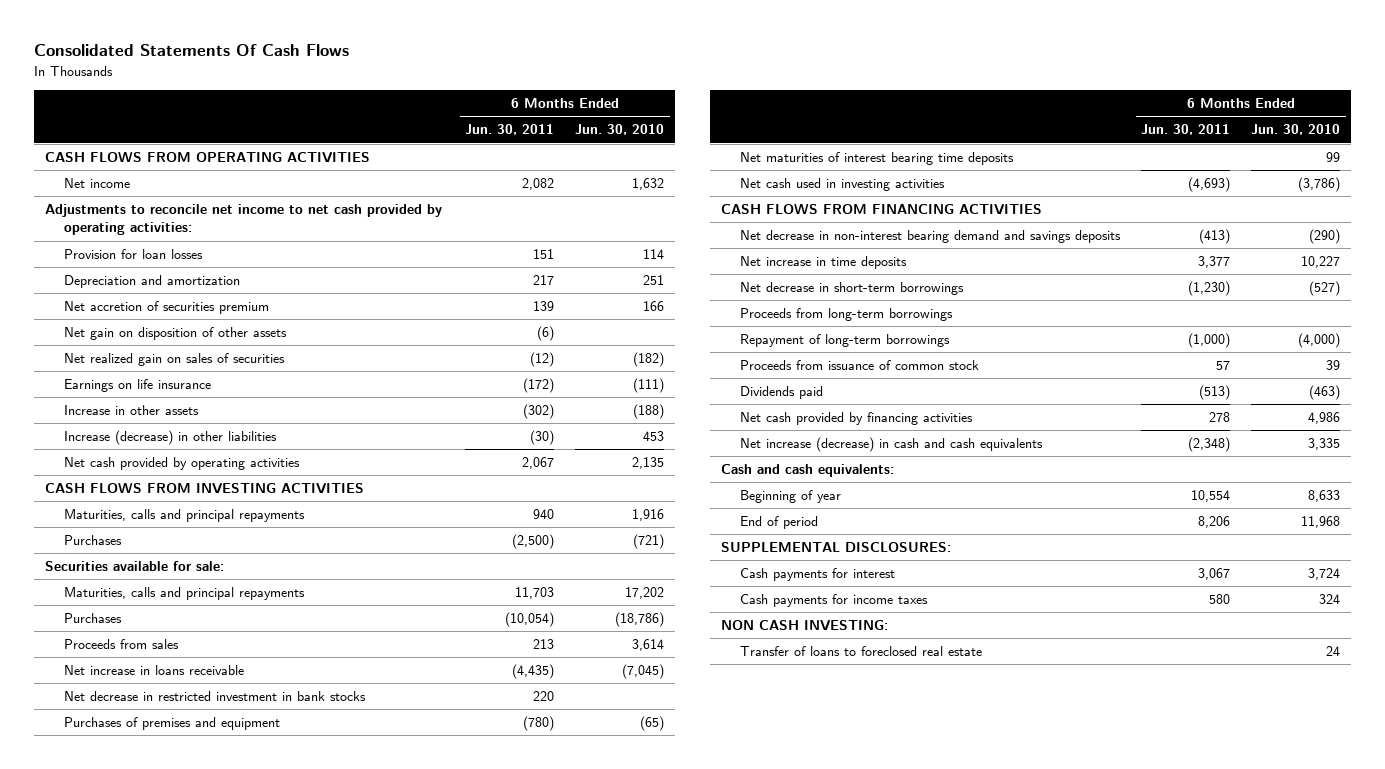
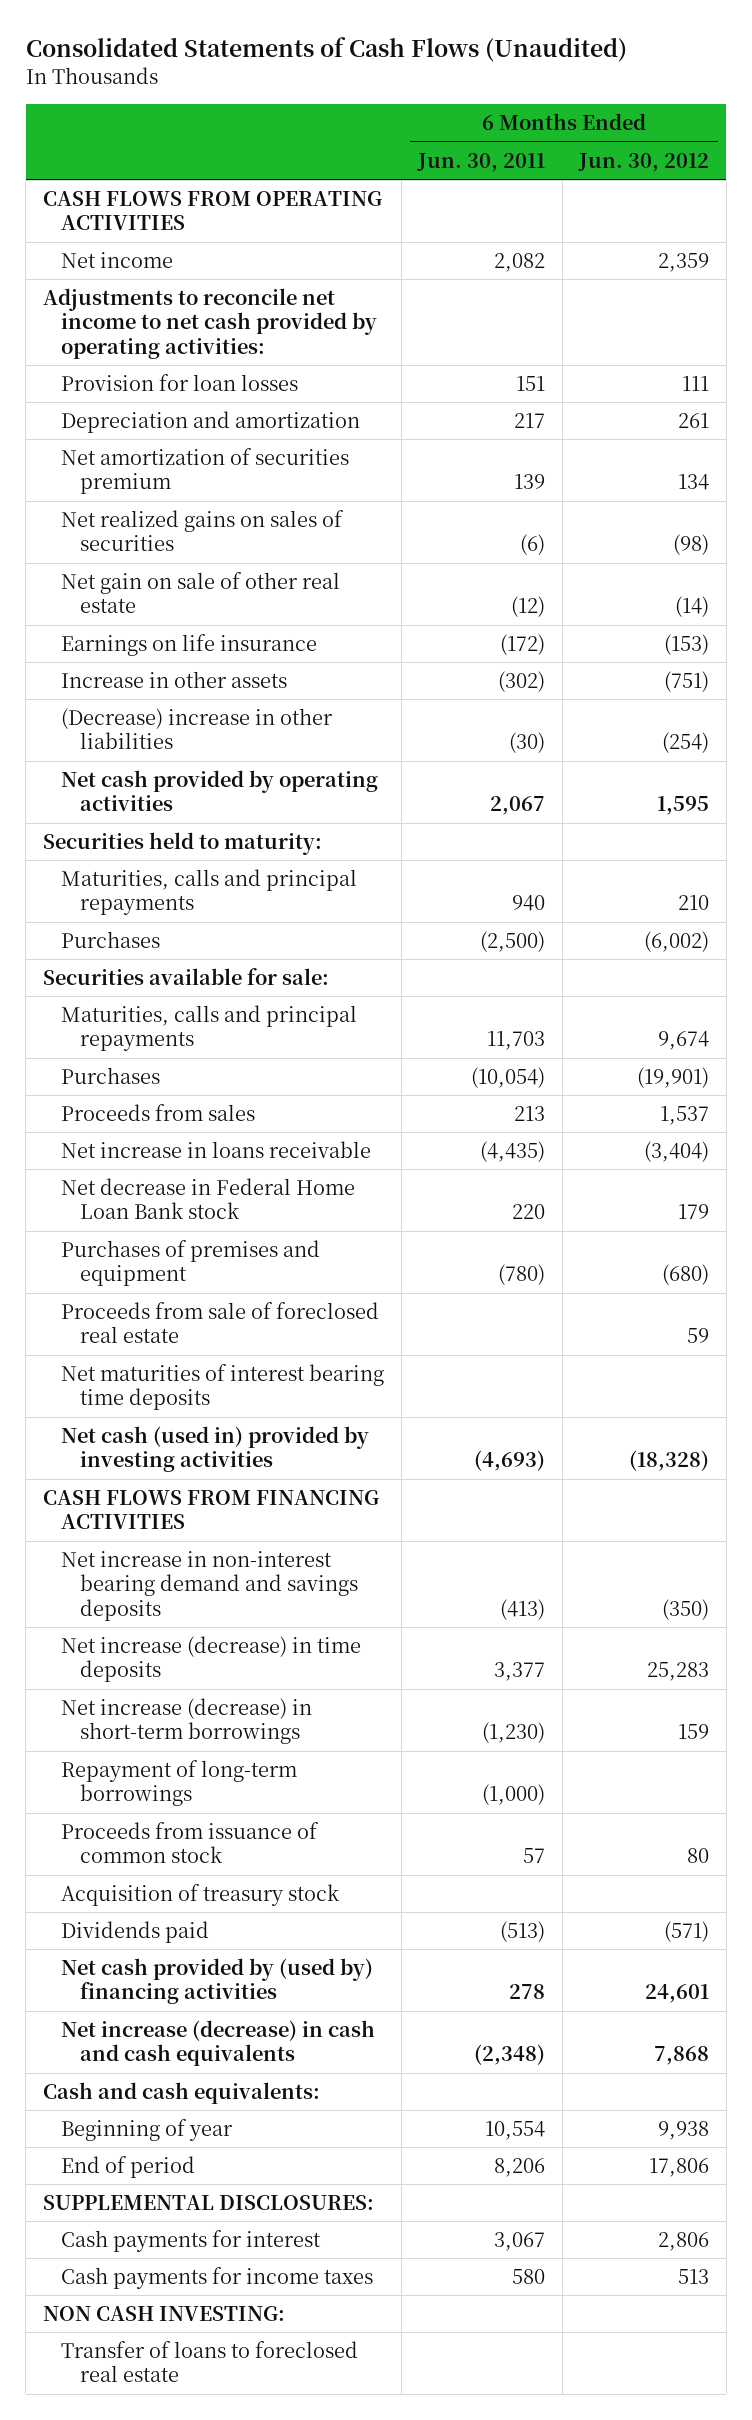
- Consolidated Statements Of Cash Flows
+ Consolidated Statements of Cash Flows (Unaudited)
- | 6 Months Ended Jun. 30, 2011 | 6 Months Ended Jun. 30, 2010
+ | 6 Months Ended Jun. 30, 2011 | 6 Months Ended Jun. 30, 2012
- Net accretion of securities premium | 139 | 166
- Net gain on disposition of other assets | (6) |
- Net realized gain on sales of securities | (12) | (182)
+ Net amortization of securities premium | 139 | 134
+ Net realized gains on sales of securities | (6) | (98)
+ Net gain on sale of other real estate | (12) | (14)
- Increase (decrease) in other liabilities | (30) | 453
+ (Decrease) increase in other liabilities | (30) | (254)
- CASH FLOWS FROM INVESTING ACTIVITIES
+ Securities held to maturity:
- Net decrease in restricted investment in bank stocks | 220 |
+ Net decrease in Federal Home Loan Bank stock | 220 | 179
+ Proceeds from sale of foreclosed real estate | | 59
- Net cash used in investing activities | (4,693) | (3,786)
+ Net cash (used in) provided by investing activities | (4,693) | (18,328)
- Net decrease in non-interest bearing demand and savings deposits | (413) | (290)
- Net increase in time deposits | 3,377 | 10,227
- Net decrease in short-term borrowings | (1,230) | (527)
- Proceeds from long-term borrowings
+ Net increase in non-interest bearing demand and savings deposits | (413) | (350)
+ Net increase (decrease) in time deposits | 3,377 | 25,283
+ Net increase (decrease) in short-term borrowings | (1,230) | 159
+ Acquisition of treasury stock
- Net cash provided by financing activities | 278 | 4,986
+ Net cash provided by (used by) financing activities | 278 | 24,601

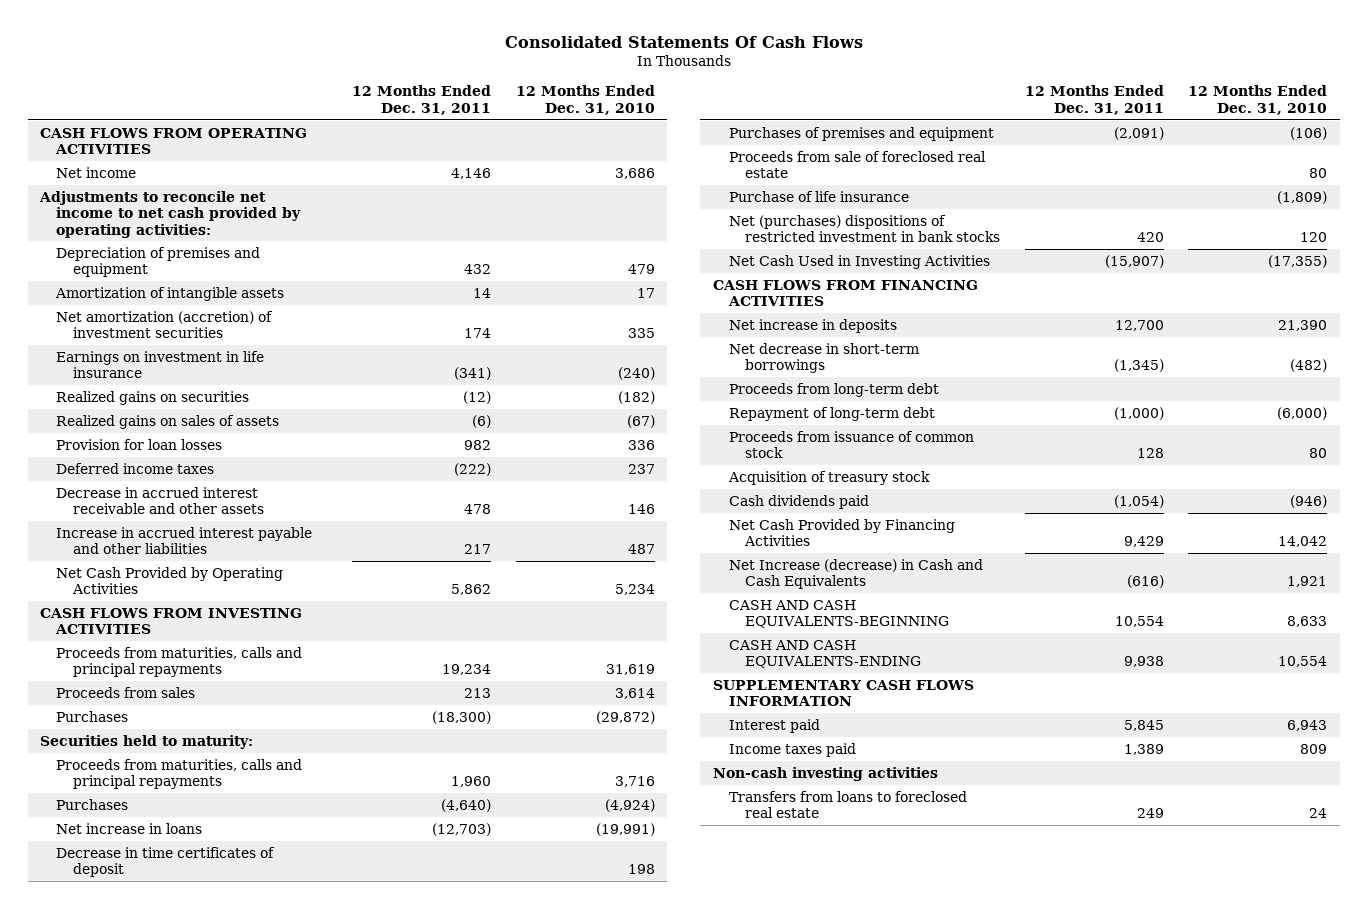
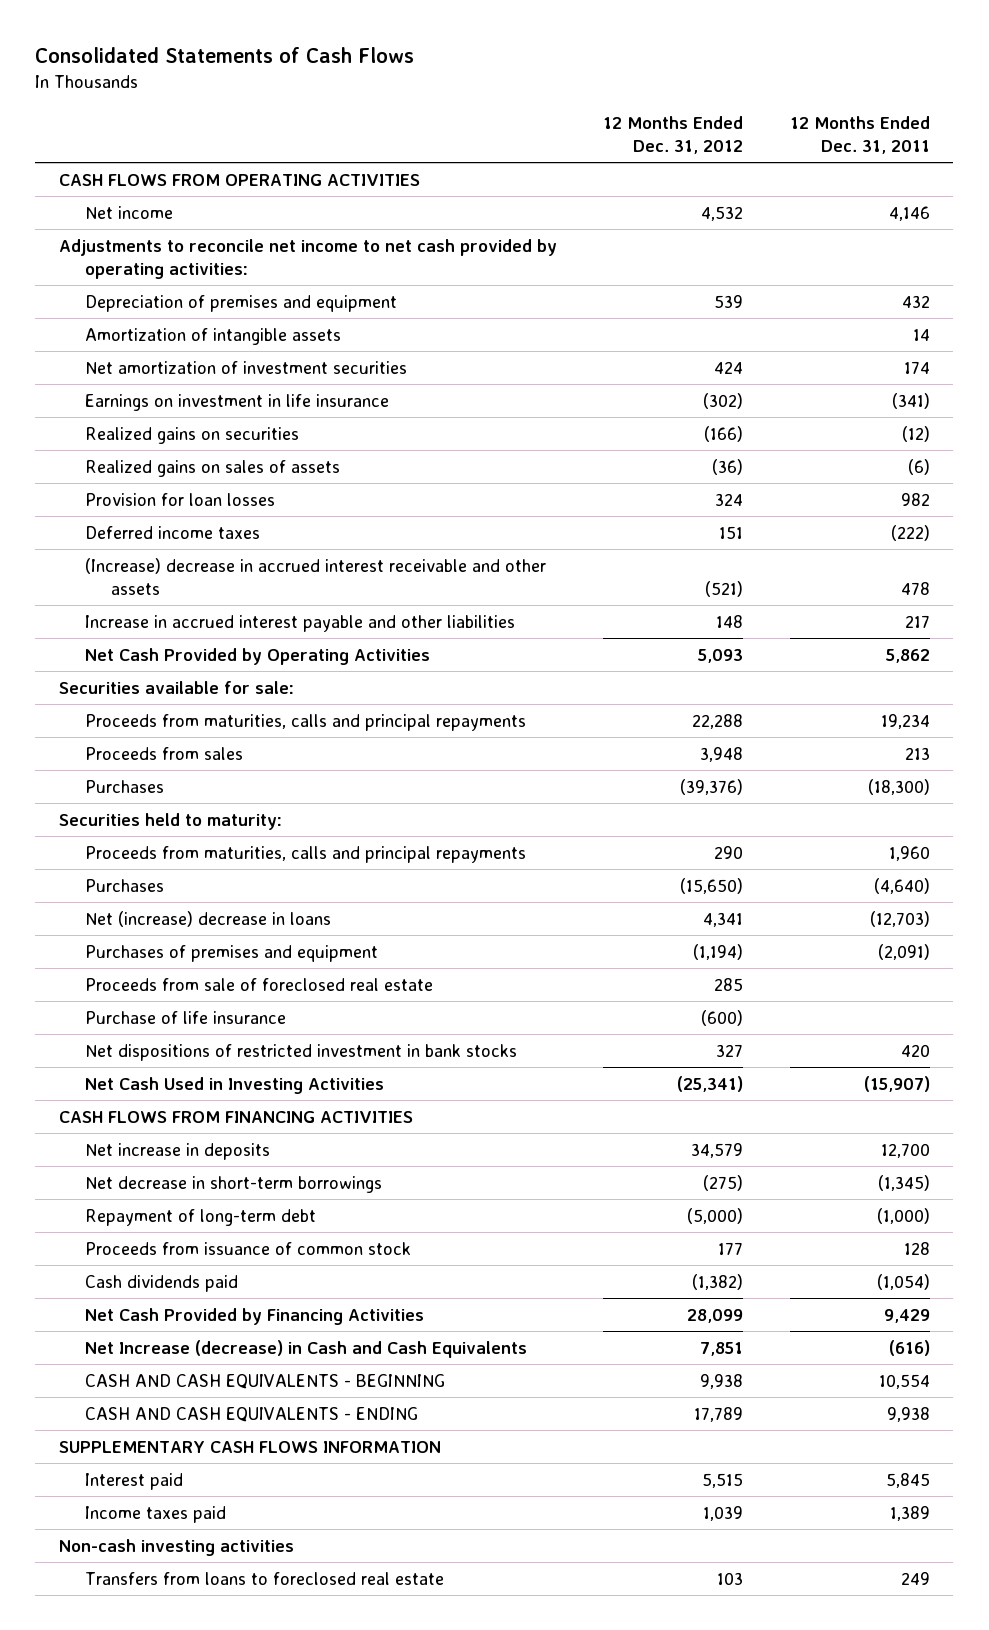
- Consolidated Statements Of Cash Flows
+ Consolidated Statements of Cash Flows
- | 12 Months Ended Dec. 31, 2011 | 12 Months Ended Dec. 31, 2010
+ | 12 Months Ended Dec. 31, 2012 | 12 Months Ended Dec. 31, 2011
- Net amortization (accretion) of investment securities | 174 | 335
+ Net amortization of investment securities | 424 | 174
- Decrease in accrued interest receivable and other assets | 478 | 146
+ (Increase) decrease in accrued interest receivable and other assets | (521) | 478
- CASH FLOWS FROM INVESTING ACTIVITIES
+ Securities available for sale:
- Net increase in loans | (12,703) | (19,991)
- Decrease in time certificates of deposit | | 198
+ Net (increase) decrease in loans | 4,341 | (12,703)
- Net (purchases) dispositions of restricted investment in bank stocks | 420 | 120
+ Net dispositions of restricted investment in bank stocks | 327 | 420
- Proceeds from long-term debt
- Acquisition of treasury stock
- CASH AND CASH EQUIVALENTS-BEGINNING | 10,554 | 8,633
- CASH AND CASH EQUIVALENTS-ENDING | 9,938 | 10,554
+ CASH AND CASH EQUIVALENTS - BEGINNING | 9,938 | 10,554
+ CASH AND CASH EQUIVALENTS - ENDING | 17,789 | 9,938

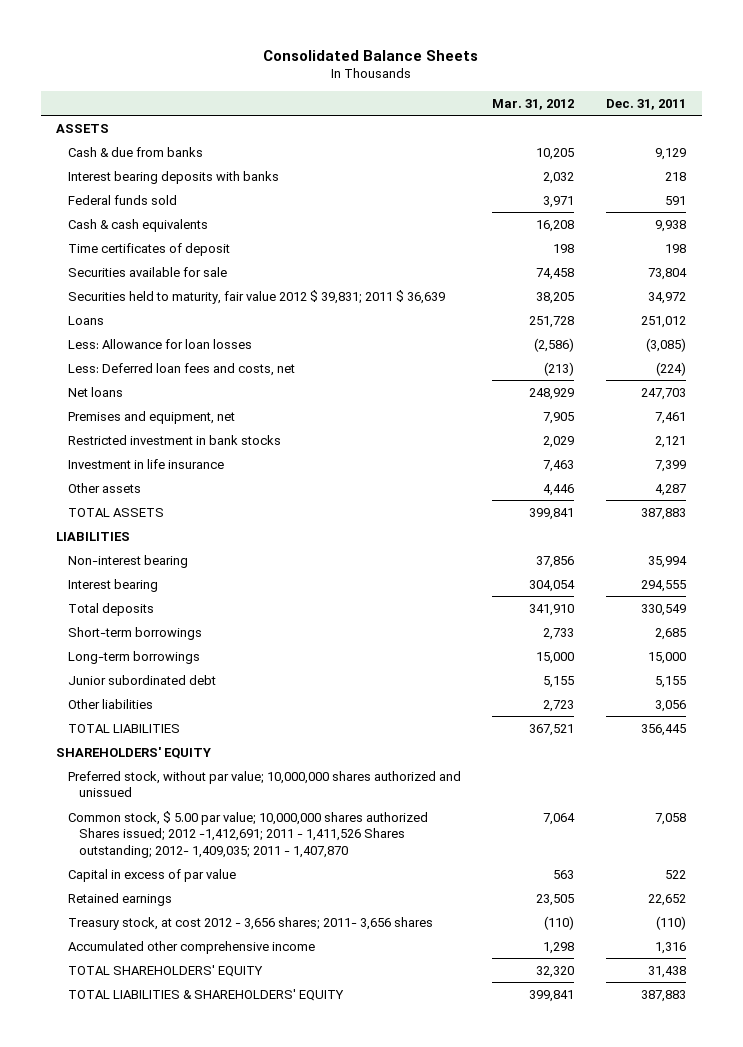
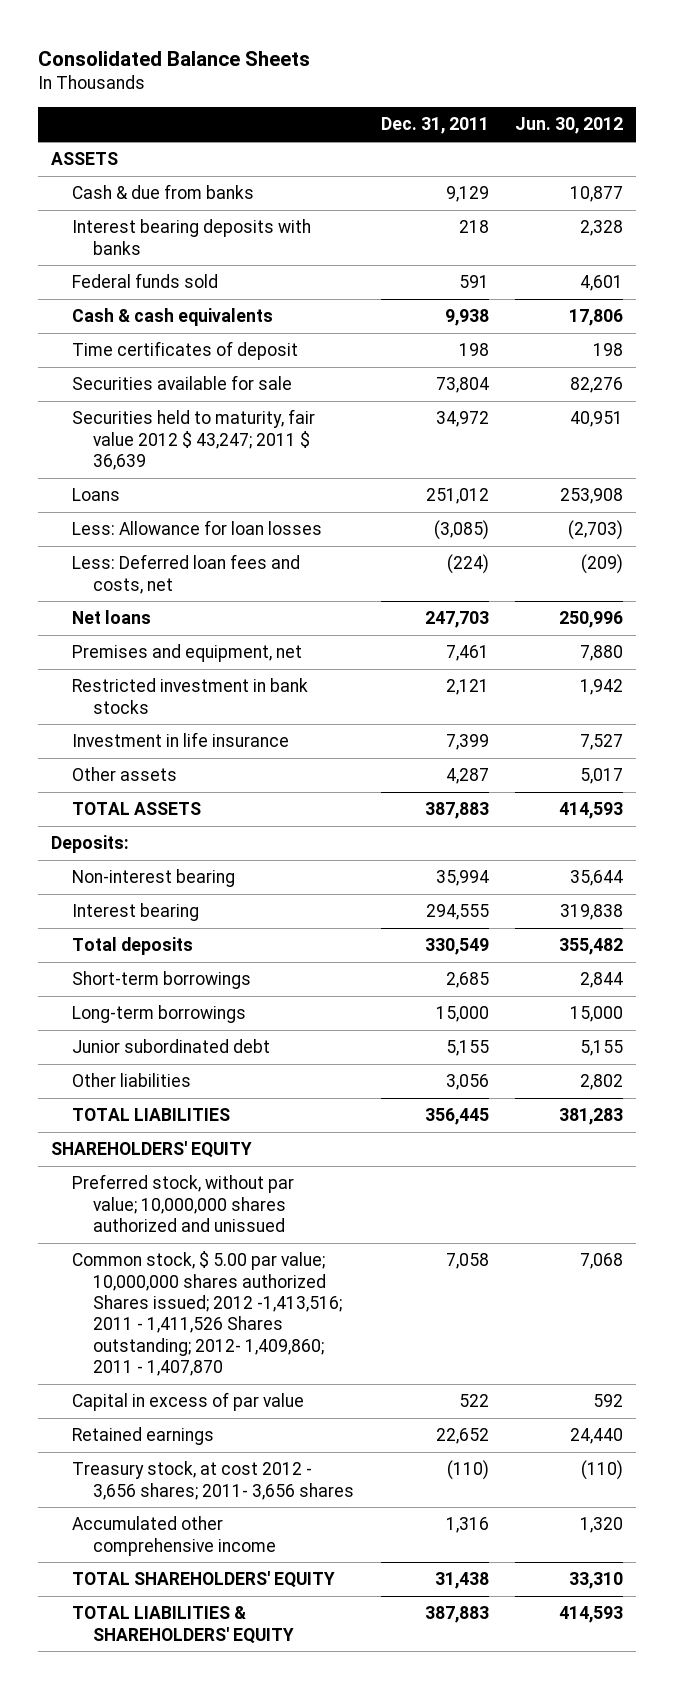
- | Mar. 31, 2012 | Dec. 31, 2011
+ | Dec. 31, 2011 | Jun. 30, 2012
- Securities held to maturity, fair value 2012 $ 39,831; 2011 $ 36,639 | 38,205 | 34,972
+ Securities held to maturity, fair value 2012 $ 43,247; 2011 $ 36,639 | 34,972 | 40,951
- LIABILITIES
+ Deposits:
- Common stock, $ 5.00 par value; 10,000,000 shares authorized Shares issued; 2012 -1,412,691; 2011 - 1,411,526 Shares outstanding; 2012- 1,409,035; 2011 - 1,407,870 | 7,064 | 7,058
+ Common stock, $ 5.00 par value; 10,000,000 shares authorized Shares issued; 2012 -1,413,516; 2011 - 1,411,526 Shares outstanding; 2012- 1,409,860; 2011 - 1,407,870 | 7,058 | 7,068

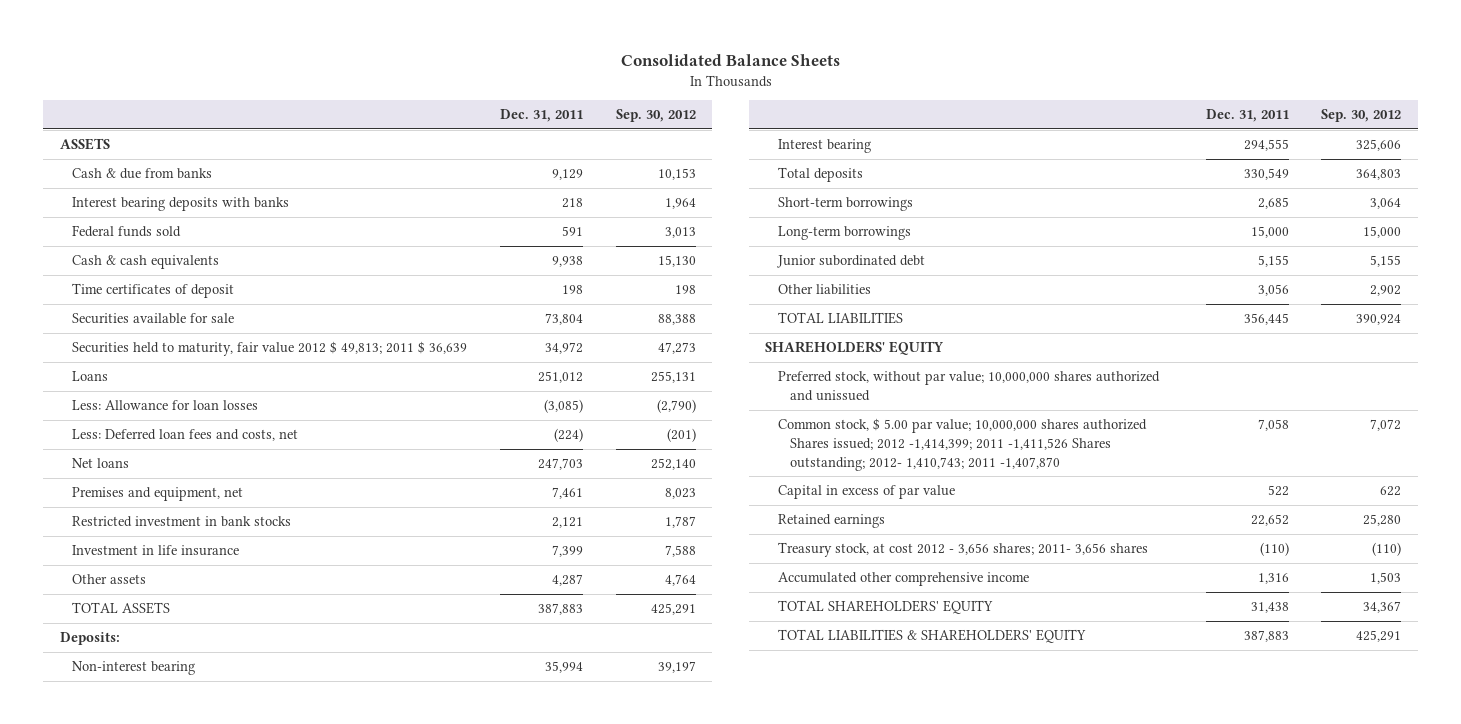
- | Dec. 31, 2011 | Jun. 30, 2012
+ | Dec. 31, 2011 | Sep. 30, 2012
- Securities held to maturity, fair value 2012 $ 43,247; 2011 $ 36,639 | 34,972 | 40,951
+ Securities held to maturity, fair value 2012 $ 49,813; 2011 $ 36,639 | 34,972 | 47,273
- Common stock, $ 5.00 par value; 10,000,000 shares authorized Shares issued; 2012 -1,413,516; 2011 - 1,411,526 Shares outstanding; 2012- 1,409,860; 2011 - 1,407,870 | 7,058 | 7,068
+ Common stock, $ 5.00 par value; 10,000,000 shares authorized Shares issued; 2012 -1,414,399; 2011 -1,411,526 Shares outstanding; 2012- 1,410,743; 2011 -1,407,870 | 7,058 | 7,072

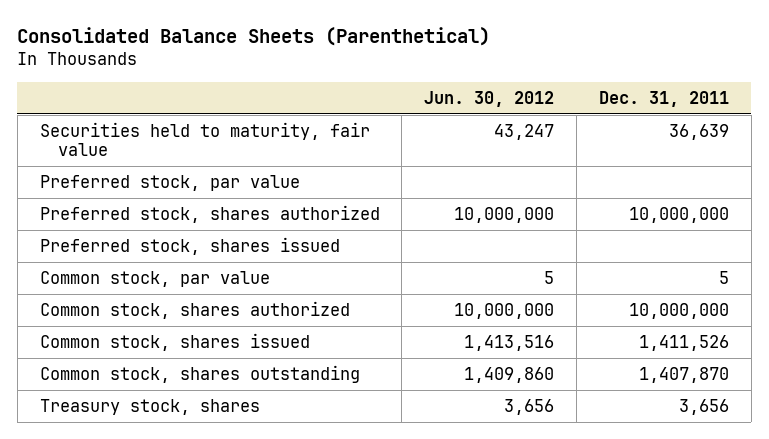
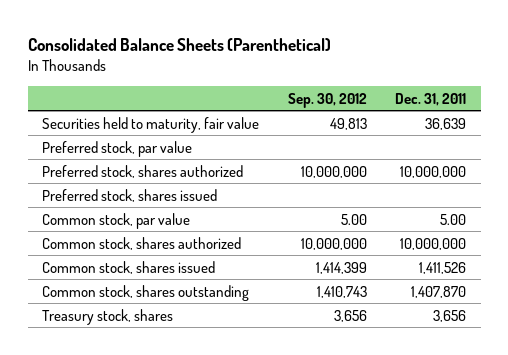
- | Jun. 30, 2012 | Dec. 31, 2011
+ | Sep. 30, 2012 | Dec. 31, 2011
- Common stock, par value | 5 | 5
+ Common stock, par value | 5.00 | 5.00

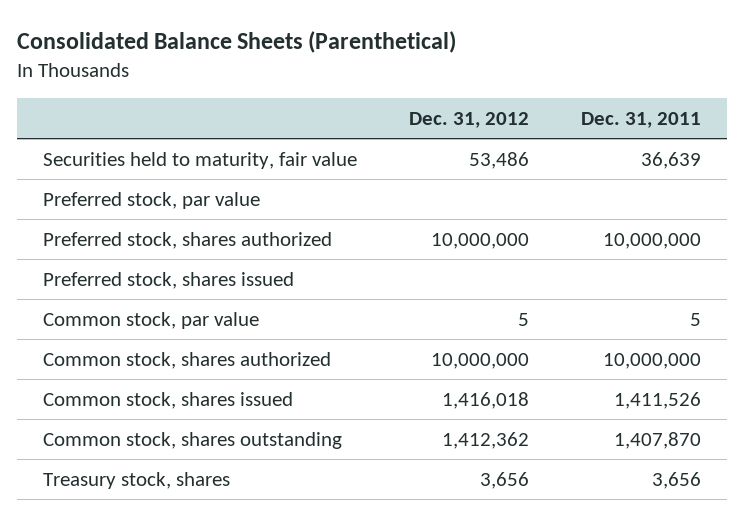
- | Sep. 30, 2012 | Dec. 31, 2011
+ | Dec. 31, 2012 | Dec. 31, 2011
- Common stock, par value | 5.00 | 5.00
+ Common stock, par value | 5 | 5

